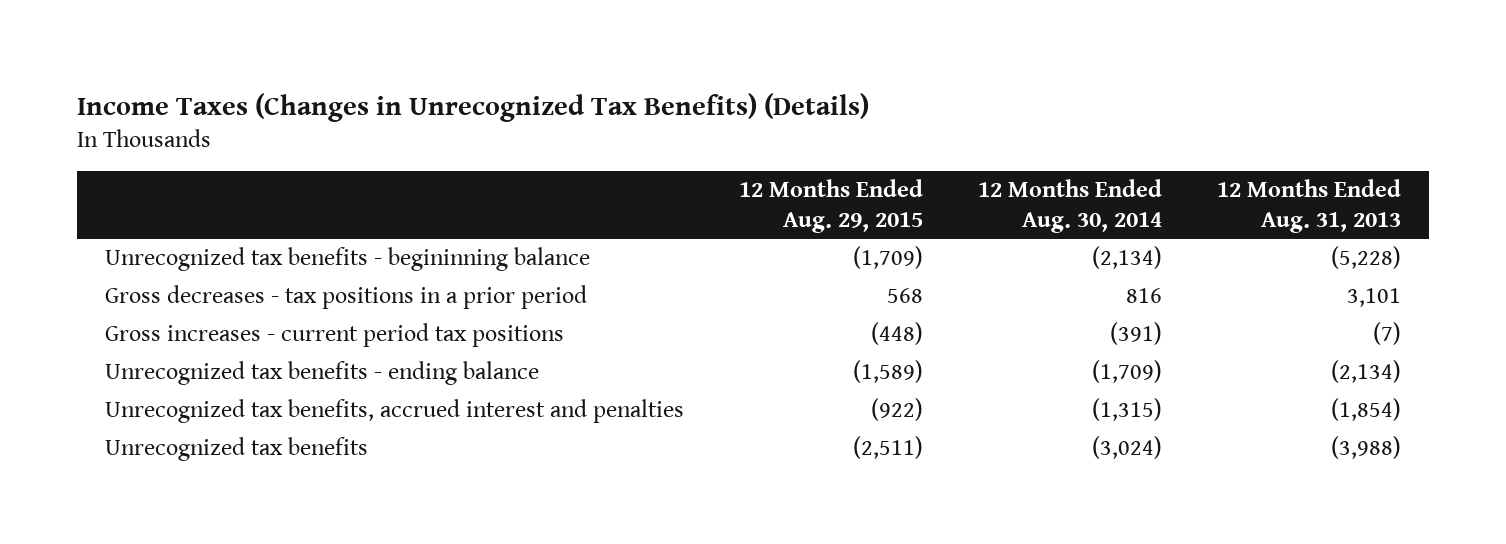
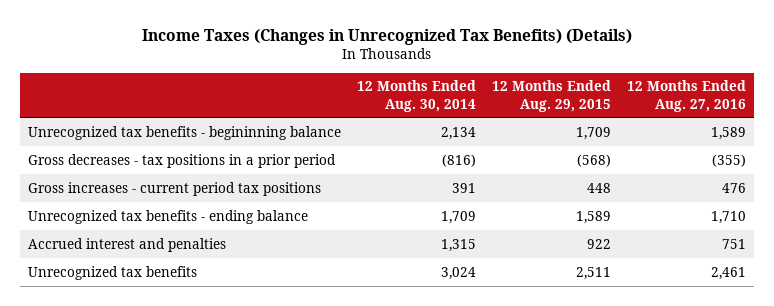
- | 12 Months Ended Aug. 29, 2015 | 12 Months Ended Aug. 30, 2014 | 12 Months Ended Aug. 31, 2013
+ | 12 Months Ended Aug. 30, 2014 | 12 Months Ended Aug. 29, 2015 | 12 Months Ended Aug. 27, 2016
- Unrecognized tax benefits - begininning balance | (1,709) | (2,134) | (5,228)
- Gross decreases - tax positions in a prior period | 568 | 816 | 3,101
- Gross increases - current period tax positions | (448) | (391) | (7)
- Unrecognized tax benefits - ending balance | (1,589) | (1,709) | (2,134)
- Unrecognized tax benefits, accrued interest and penalties | (922) | (1,315) | (1,854)
- Unrecognized tax benefits | (2,511) | (3,024) | (3,988)
+ Unrecognized tax benefits - begininning balance | 2,134 | 1,709 | 1,589
+ Gross decreases - tax positions in a prior period | (816) | (568) | (355)
+ Gross increases - current period tax positions | 391 | 448 | 476
+ Unrecognized tax benefits - ending balance | 1,709 | 1,589 | 1,710
+ Accrued interest and penalties | 1,315 | 922 | 751
+ Unrecognized tax benefits | 3,024 | 2,511 | 2,461

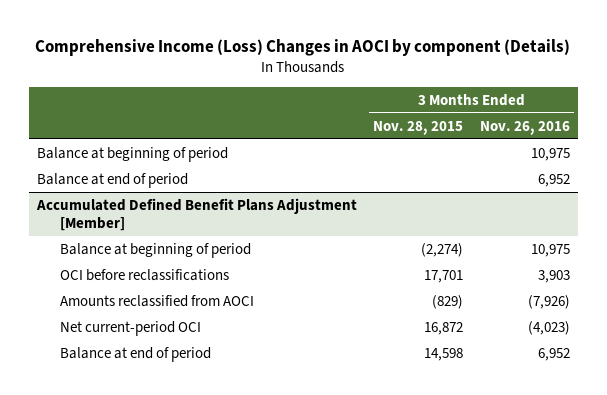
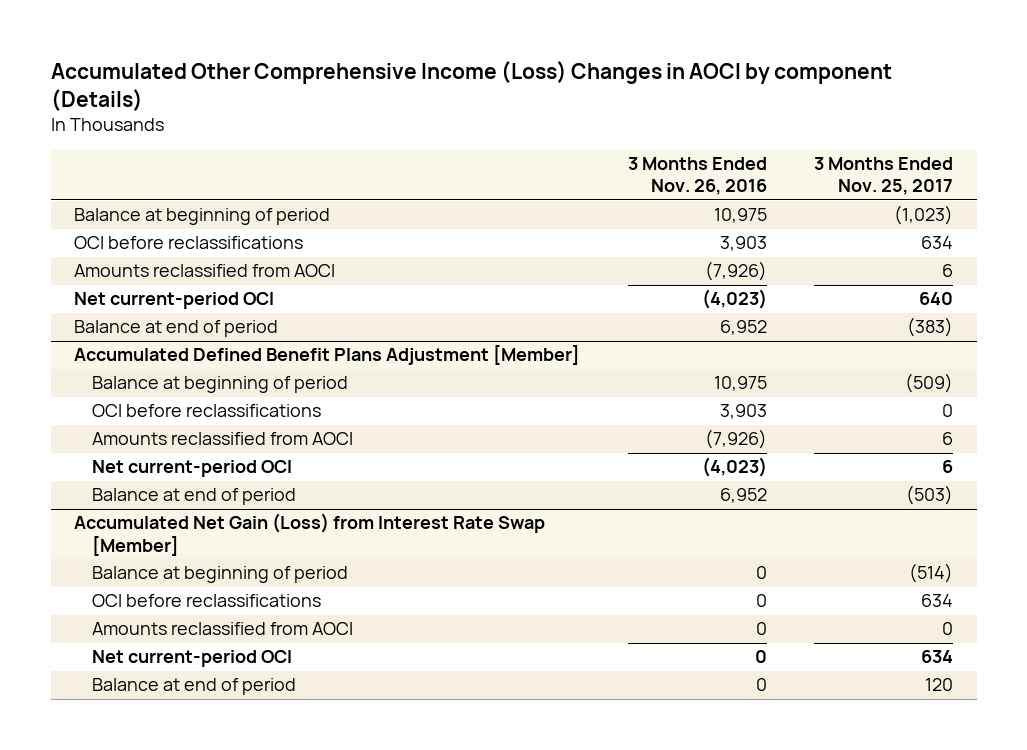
- Comprehensive Income (Loss) Changes in AOCI by component (Details)
+ Accumulated Other Comprehensive Income (Loss) Changes in AOCI by component (Details)
- | 3 Months Ended Nov. 28, 2015 | 3 Months Ended Nov. 26, 2016
+ | 3 Months Ended Nov. 26, 2016 | 3 Months Ended Nov. 25, 2017
+ OCI before reclassifications | 3,903 | 634
+ Amounts reclassified from AOCI | (7,926) | 6
+ Net current-period OCI | (4,023) | 640
+ Accumulated Net Gain (Loss) from Interest Rate Swap [Member]
+ Balance at beginning of period | 0 | (514)
+ OCI before reclassifications | 0 | 634
+ Amounts reclassified from AOCI | 0 | 0
+ Net current-period OCI | 0 | 634
+ Balance at end of period | 0 | 120

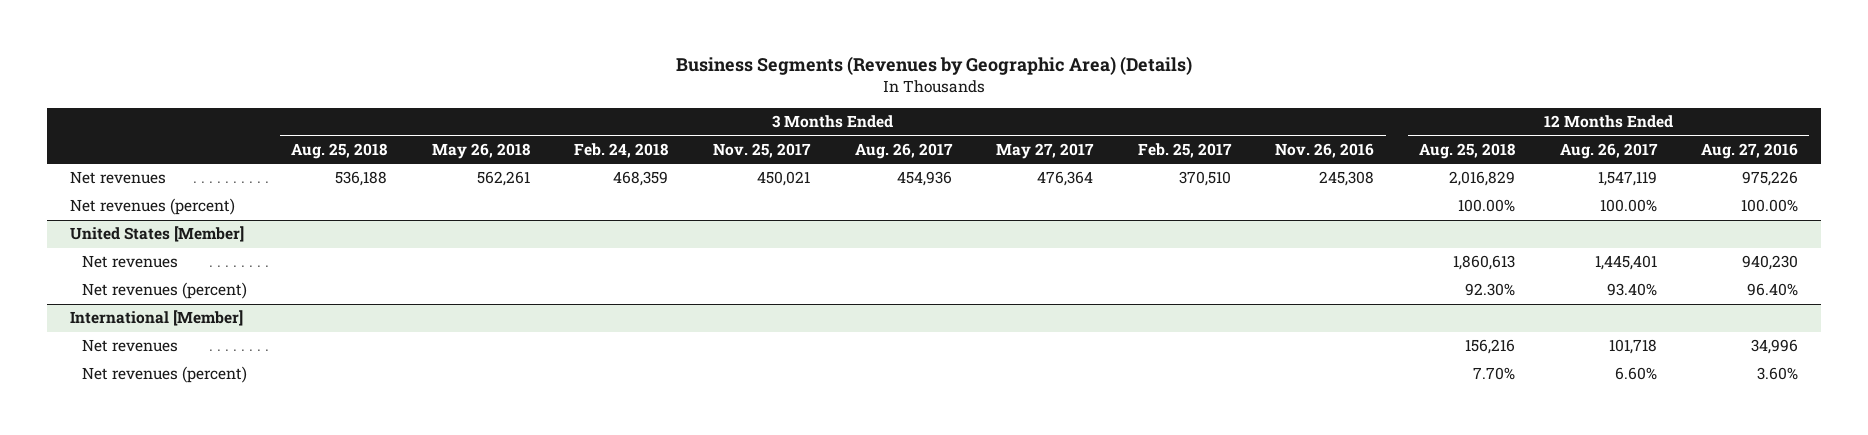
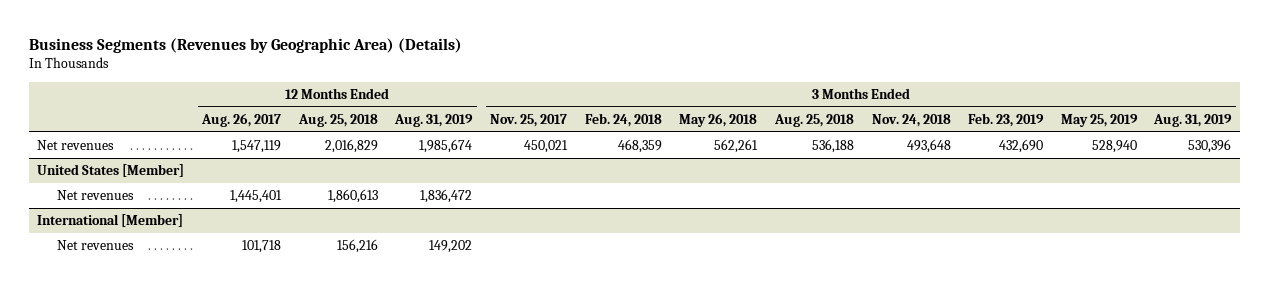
- | 3 Months Ended Aug. 25, 2018 | 3 Months Ended May 26, 2018 | 3 Months Ended Feb. 24, 2018 | 3 Months Ended Nov. 25, 2017 | 3 Months Ended Aug. 26, 2017 | 3 Months Ended May 27, 2017 | 3 Months Ended Feb. 25, 2017 | 3 Months Ended Nov. 26, 2016 | 12 Months Ended Aug. 25, 2018 | 12 Months Ended Aug. 26, 2017 | 12 Months Ended Aug. 27, 2016
+ | 12 Months Ended Aug. 26, 2017 | 12 Months Ended Aug. 25, 2018 | 12 Months Ended Aug. 31, 2019 | 3 Months Ended Nov. 25, 2017 | 3 Months Ended Feb. 24, 2018 | 3 Months Ended May 26, 2018 | 3 Months Ended Aug. 25, 2018 | 3 Months Ended Nov. 24, 2018 | 3 Months Ended Feb. 23, 2019 | 3 Months Ended May 25, 2019 | 3 Months Ended Aug. 31, 2019
- Net revenues (percent) | | | | | | | | | 100.00% | 100.00% | 100.00%
@ United States [Member]
- Net revenues (percent) | | | | | | | | | 92.30% | 93.40% | 96.40%
@ International [Member]
- Net revenues (percent) | | | | | | | | | 7.70% | 6.60% | 3.60%

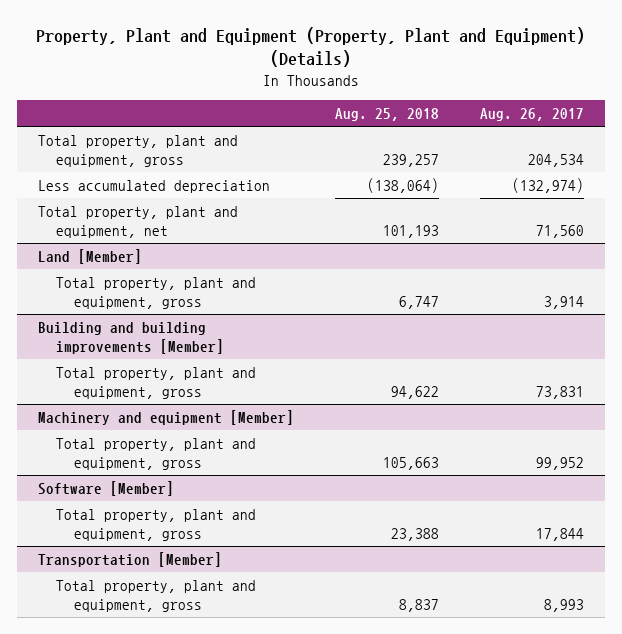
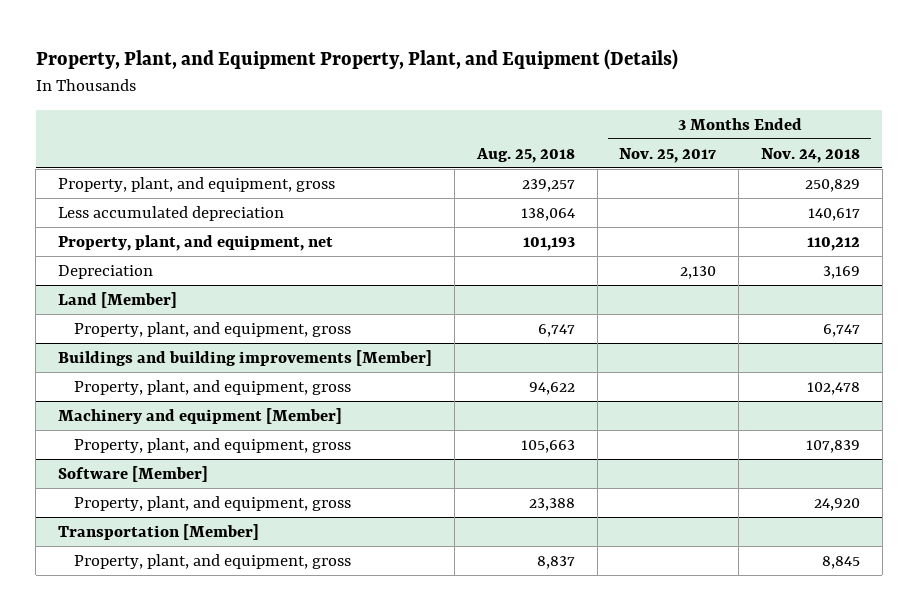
- Property, Plant and Equipment (Property, Plant and Equipment) (Details)
+ Property, Plant, and Equipment Property, Plant, and Equipment (Details)
- | Aug. 25, 2018 | Aug. 26, 2017
+ | Aug. 25, 2018 | 3 Months Ended Nov. 25, 2017 | 3 Months Ended Nov. 24, 2018
- Total property, plant and equipment, gross | 239,257 | 204,534
- Less accumulated depreciation | (138,064) | (132,974)
- Total property, plant and equipment, net | 101,193 | 71,560
+ Property, plant, and equipment, gross | 239,257 | | 250,829
+ Less accumulated depreciation | 138,064 | | 140,617
+ Property, plant, and equipment, net | 101,193 | | 110,212
+ Depreciation | | 2,130 | 3,169
@ Land [Member]
- Total property, plant and equipment, gross | 6,747 | 3,914
- Building and building improvements [Member]
- Total property, plant and equipment, gross | 94,622 | 73,831
@ Land [Member]
+ Property, plant, and equipment, gross | 6,747 | | 6,747
+ Buildings and building improvements [Member]
+ Property, plant, and equipment, gross | 94,622 | | 102,478
@ Machinery and equipment [Member]
- Total property, plant and equipment, gross | 105,663 | 99,952
+ Property, plant, and equipment, gross | 105,663 | | 107,839
@ Software [Member]
- Total property, plant and equipment, gross | 23,388 | 17,844
+ Property, plant, and equipment, gross | 23,388 | | 24,920
@ Transportation [Member]
- Total property, plant and equipment, gross | 8,837 | 8,993
+ Property, plant, and equipment, gross | 8,837 | | 8,845

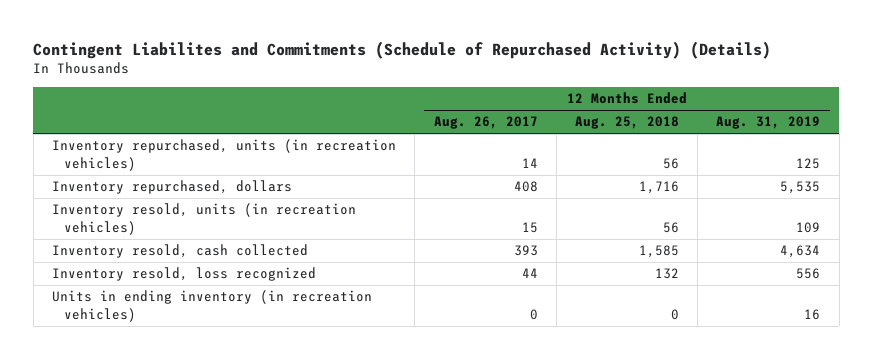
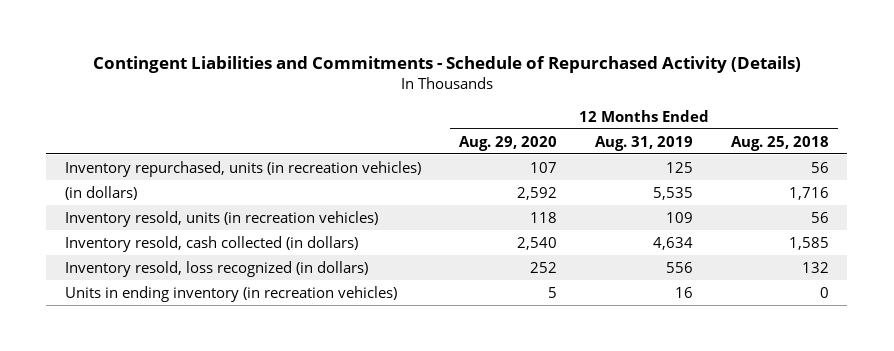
- Contingent Liabilites and Commitments (Schedule of Repurchased Activity) (Details)
+ Contingent Liabilities and Commitments - Schedule of Repurchased Activity (Details)
- | 12 Months Ended Aug. 26, 2017 | 12 Months Ended Aug. 25, 2018 | 12 Months Ended Aug. 31, 2019
+ | 12 Months Ended Aug. 29, 2020 | 12 Months Ended Aug. 31, 2019 | 12 Months Ended Aug. 25, 2018
- Inventory repurchased, dollars | 408 | 1,716 | 5,535
+ (in dollars) | 2,592 | 5,535 | 1,716
- Inventory resold, cash collected | 393 | 1,585 | 4,634
- Inventory resold, loss recognized | 44 | 132 | 556
+ Inventory resold, cash collected (in dollars) | 2,540 | 4,634 | 1,585
+ Inventory resold, loss recognized (in dollars) | 252 | 556 | 132

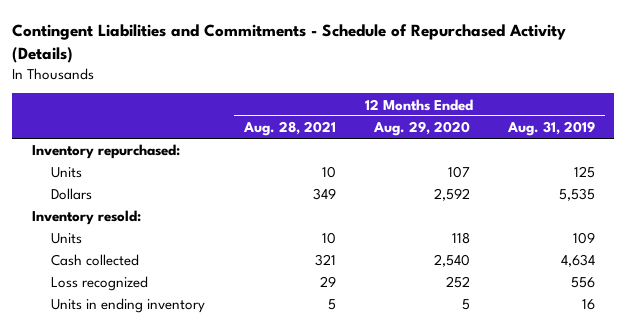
- | 12 Months Ended Aug. 29, 2020 | 12 Months Ended Aug. 31, 2019 | 12 Months Ended Aug. 25, 2018
+ | 12 Months Ended Aug. 28, 2021 | 12 Months Ended Aug. 29, 2020 | 12 Months Ended Aug. 31, 2019
- Inventory repurchased, units (in recreation vehicles) | 107 | 125 | 56
- (in dollars) | 2,592 | 5,535 | 1,716
- Inventory resold, units (in recreation vehicles) | 118 | 109 | 56
- Inventory resold, cash collected (in dollars) | 2,540 | 4,634 | 1,585
- Inventory resold, loss recognized (in dollars) | 252 | 556 | 132
- Units in ending inventory (in recreation vehicles) | 5 | 16 | 0
+ Inventory repurchased:
+ Units | 10 | 107 | 125
+ Dollars | 349 | 2,592 | 5,535
+ Inventory resold:
+ Units | 10 | 118 | 109
+ Cash collected | 321 | 2,540 | 4,634
+ Loss recognized | 29 | 252 | 556
+ Units in ending inventory | 5 | 5 | 16

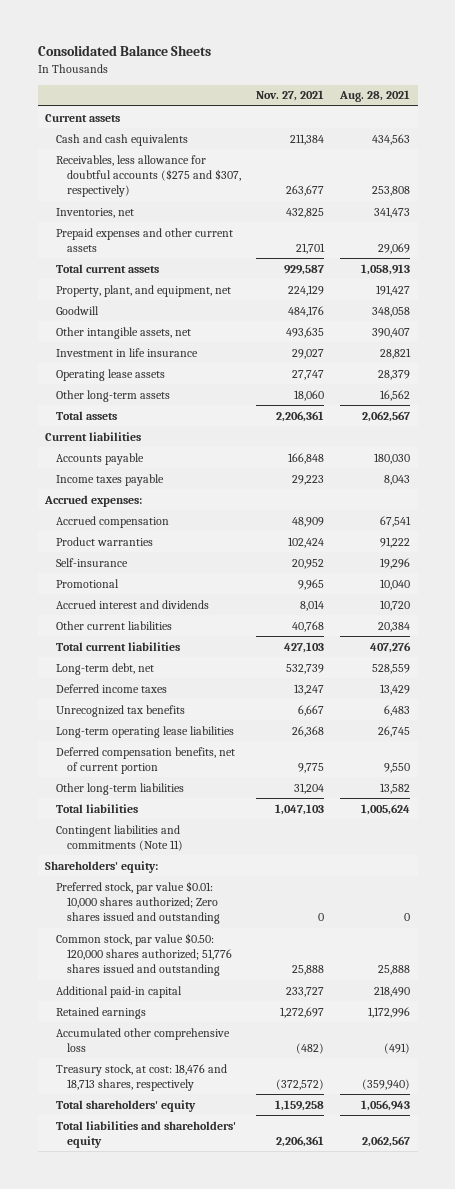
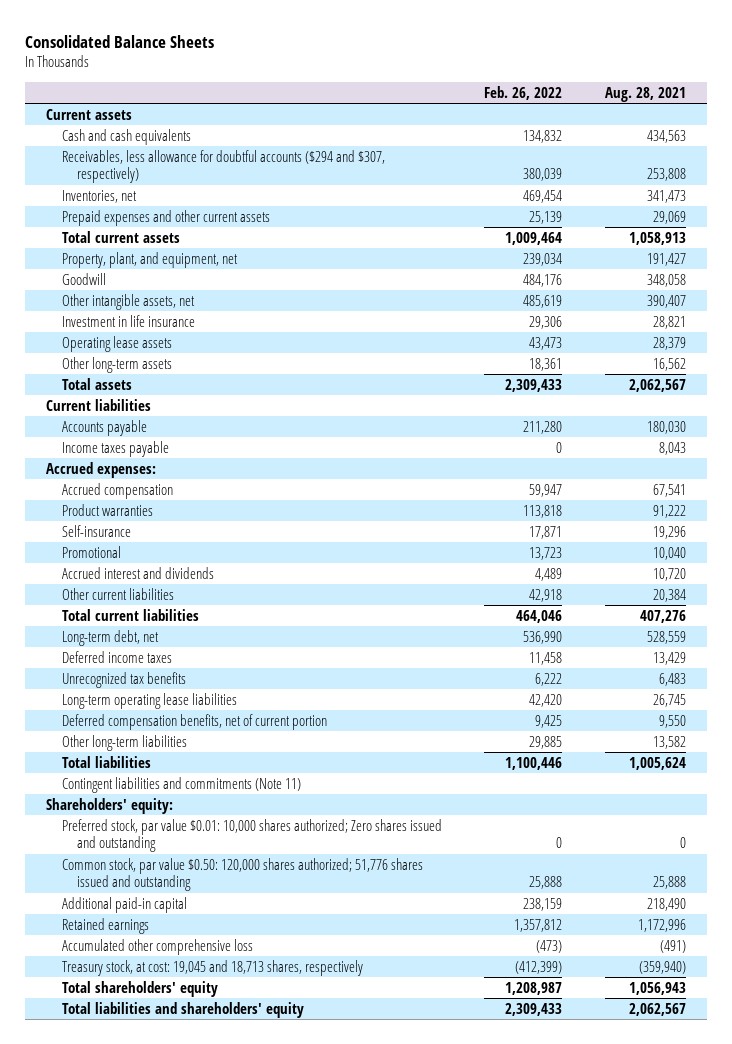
- | Nov. 27, 2021 | Aug. 28, 2021
+ | Feb. 26, 2022 | Aug. 28, 2021
- Receivables, less allowance for doubtful accounts ($275 and $307, respectively) | 263,677 | 253,808
+ Receivables, less allowance for doubtful accounts ($294 and $307, respectively) | 380,039 | 253,808
- Treasury stock, at cost: 18,476 and 18,713 shares, respectively | (372,572) | (359,940)
+ Treasury stock, at cost: 19,045 and 18,713 shares, respectively | (412,399) | (359,940)

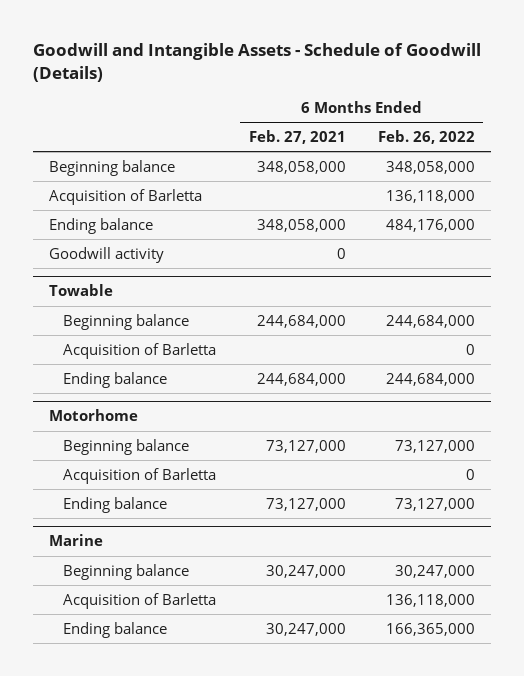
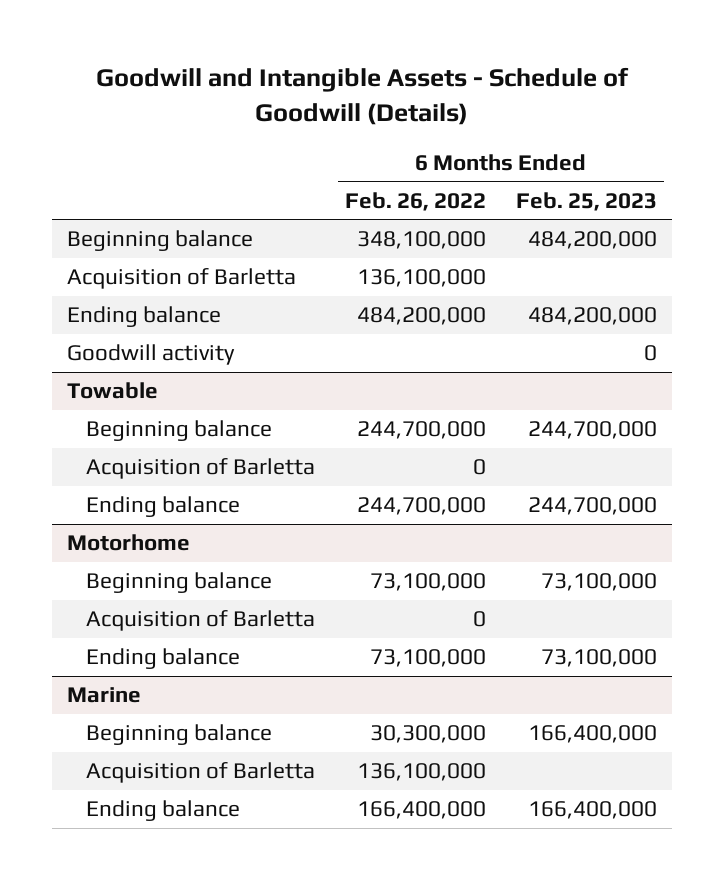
- | 6 Months Ended Feb. 27, 2021 | 6 Months Ended Feb. 26, 2022
+ | 6 Months Ended Feb. 26, 2022 | 6 Months Ended Feb. 25, 2023
- Beginning balance | 348,058,000 | 348,058,000
- Acquisition of Barletta | | 136,118,000
- Ending balance | 348,058,000 | 484,176,000
+ Beginning balance | 348,100,000 | 484,200,000
+ Acquisition of Barletta | 136,100,000 |
+ Ending balance | 484,200,000 | 484,200,000
@ Towable
- Beginning balance | 244,684,000 | 244,684,000
+ Beginning balance | 244,700,000 | 244,700,000
- Ending balance | 244,684,000 | 244,684,000
+ Ending balance | 244,700,000 | 244,700,000
@ Motorhome
- Beginning balance | 73,127,000 | 73,127,000
+ Beginning balance | 73,100,000 | 73,100,000
- Ending balance | 73,127,000 | 73,127,000
+ Ending balance | 73,100,000 | 73,100,000
@ Marine
- Beginning balance | 30,247,000 | 30,247,000
- Acquisition of Barletta | | 136,118,000
- Ending balance | 30,247,000 | 166,365,000
+ Beginning balance | 30,300,000 | 166,400,000
+ Acquisition of Barletta | 136,100,000 |
+ Ending balance | 166,400,000 | 166,400,000

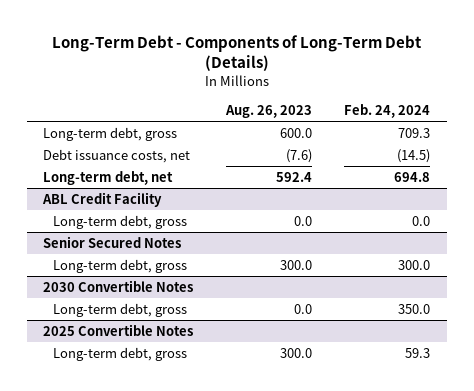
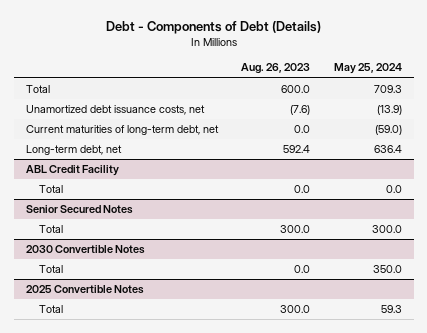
- Long-Term Debt - Components of Long-Term Debt (Details)
+ Debt - Components of Debt (Details)
- | Aug. 26, 2023 | Feb. 24, 2024
+ | Aug. 26, 2023 | May 25, 2024
- Long-term debt, gross | 600.0 | 709.3
- Debt issuance costs, net | (7.6) | (14.5)
+ Total | 600.0 | 709.3
+ Unamortized debt issuance costs, net | (7.6) | (13.9)
+ Current maturities of long-term debt, net | 0.0 | (59.0)
@ ABL Credit Facility
- Long-term debt, gross | 0.0 | 0.0
+ Total | 0.0 | 0.0
@ Senior Secured Notes
- Long-term debt, gross | 300.0 | 300.0
+ Total | 300.0 | 300.0
@ 2030 Convertible Notes
- Long-term debt, gross | 0.0 | 350.0
+ Total | 0.0 | 350.0
@ 2025 Convertible Notes
- Long-term debt, gross | 300.0 | 59.3
+ Total | 300.0 | 59.3

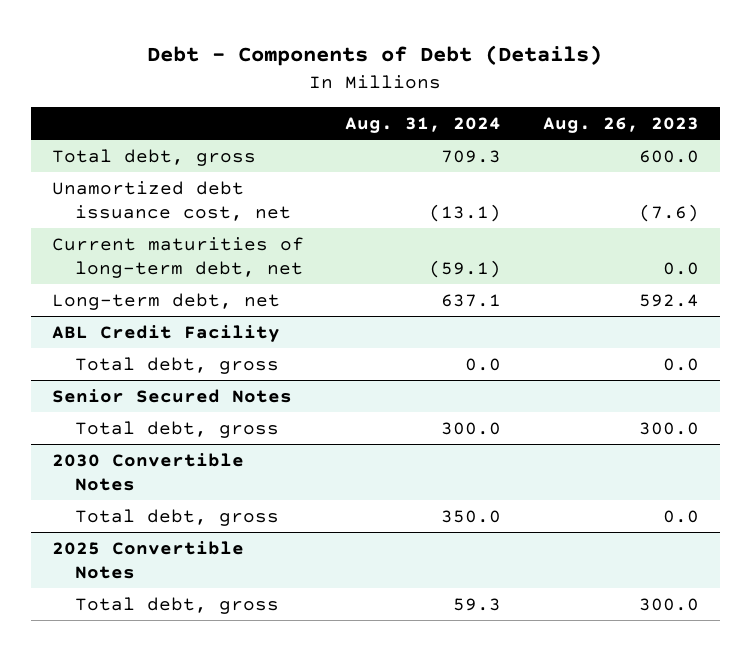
- | Aug. 26, 2023 | May 25, 2024
+ | Aug. 31, 2024 | Aug. 26, 2023
- Total | 600.0 | 709.3
- Unamortized debt issuance costs, net | (7.6) | (13.9)
+ Total debt, gross | 709.3 | 600.0
+ Unamortized debt issuance cost, net | (13.1) | (7.6)
@ ABL Credit Facility
- Total | 0.0 | 0.0
+ Total debt, gross | 0.0 | 0.0
@ Senior Secured Notes
- Total | 300.0 | 300.0
+ Total debt, gross | 300.0 | 300.0
@ 2030 Convertible Notes
- Total | 0.0 | 350.0
+ Total debt, gross | 350.0 | 0.0
@ 2025 Convertible Notes
- Total | 300.0 | 59.3
+ Total debt, gross | 59.3 | 300.0

